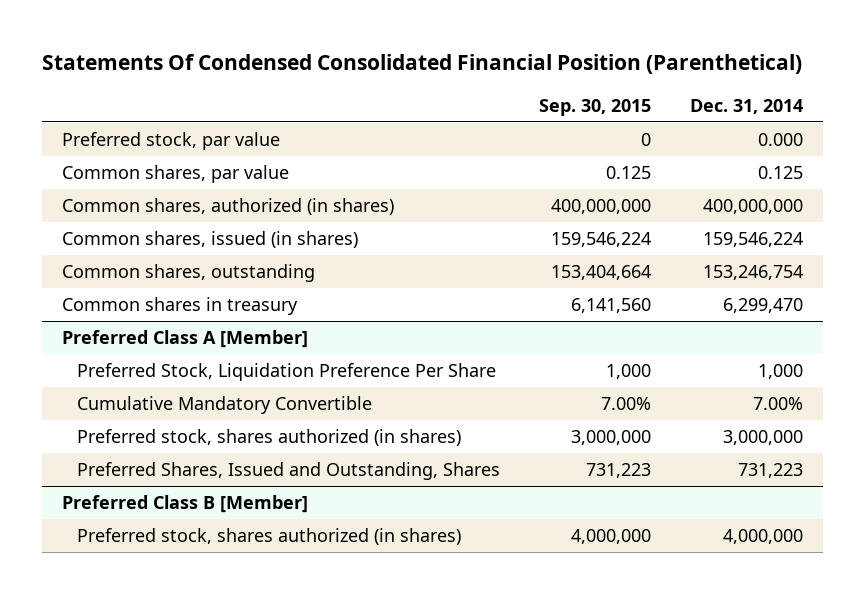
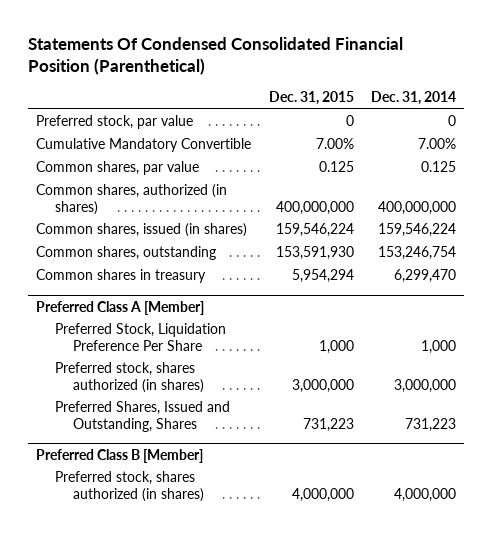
- | Sep. 30, 2015 | Dec. 31, 2014
+ | Dec. 31, 2015 | Dec. 31, 2014
- Preferred stock, par value | 0 | 0.000
+ Preferred stock, par value | 0 | 0
+ Cumulative Mandatory Convertible | 7.00% | 7.00%
@ Preferred Class A [Member]
- Cumulative Mandatory Convertible | 7.00% | 7.00%

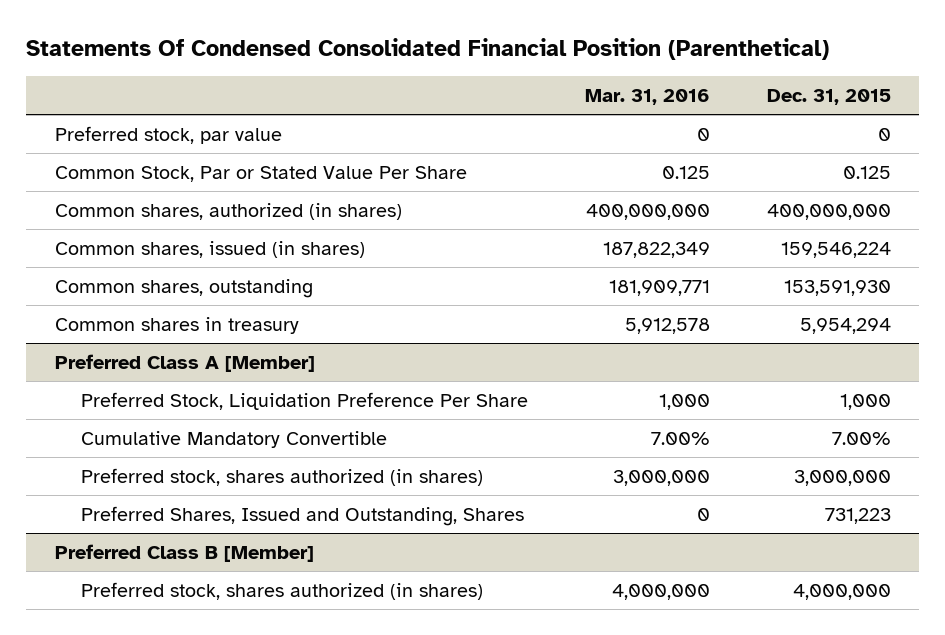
- | Dec. 31, 2015 | Dec. 31, 2014
+ | Mar. 31, 2016 | Dec. 31, 2015
- Cumulative Mandatory Convertible | 7.00% | 7.00%
- Common shares, par value | 0.125 | 0.125
+ Common Stock, Par or Stated Value Per Share | 0.125 | 0.125
@ Preferred Class A [Member]
+ Cumulative Mandatory Convertible | 7.00% | 7.00%

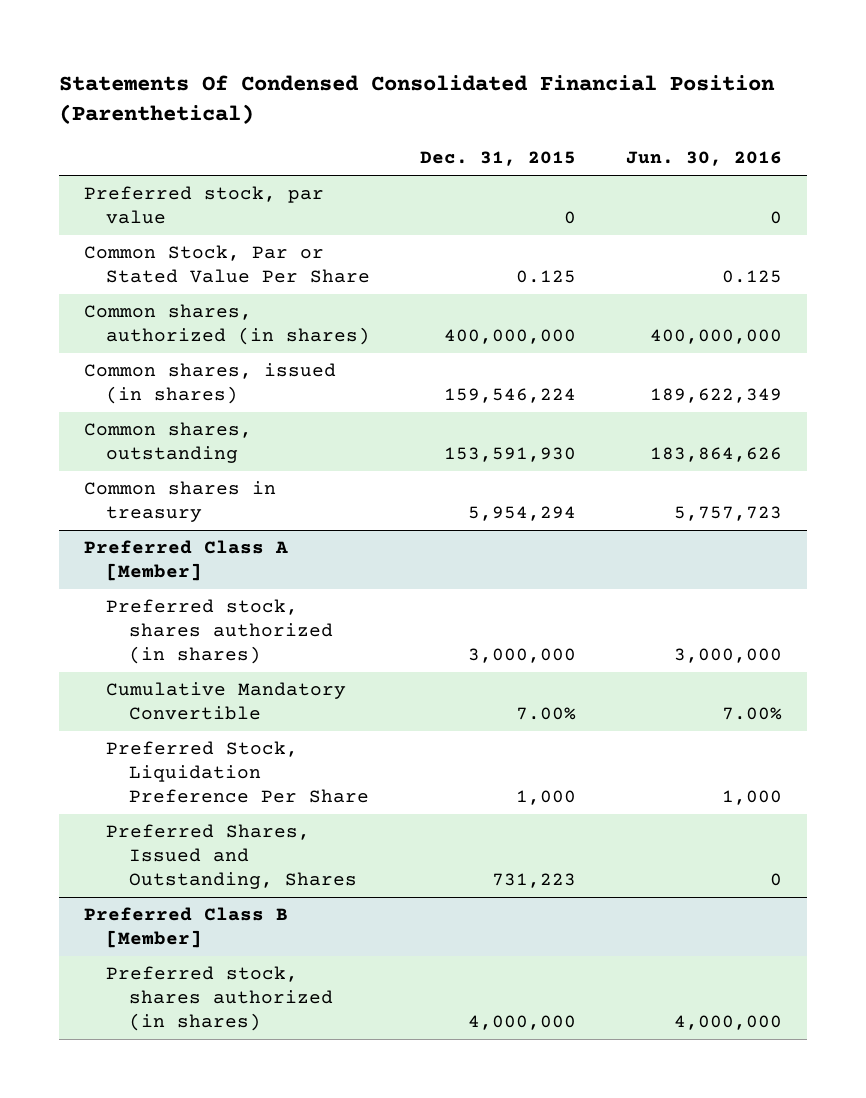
- | Mar. 31, 2016 | Dec. 31, 2015
+ | Dec. 31, 2015 | Jun. 30, 2016
@ Preferred Class A [Member]
moved down: Cumulative Mandatory Convertible | 7.00% | 7.00%
moved down: Preferred Stock, Liquidation Preference Per Share | 1,000 | 1,000

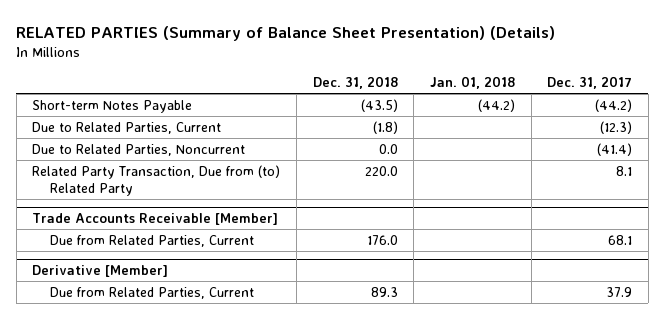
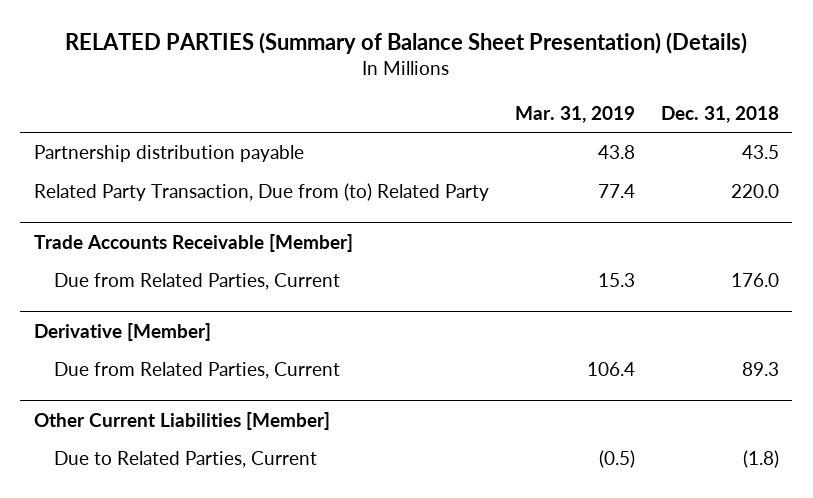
- | Dec. 31, 2018 | Jan. 01, 2018 | Dec. 31, 2017
+ | Mar. 31, 2019 | Dec. 31, 2018
- Short-term Notes Payable | (43.5) | (44.2) | (44.2)
- Due to Related Parties, Current | (1.8) | | (12.3)
- Due to Related Parties, Noncurrent | 0.0 | | (41.4)
+ Partnership distribution payable | 43.8 | 43.5
+ Other Current Liabilities [Member]
+ Due to Related Parties, Current | (0.5) | (1.8)

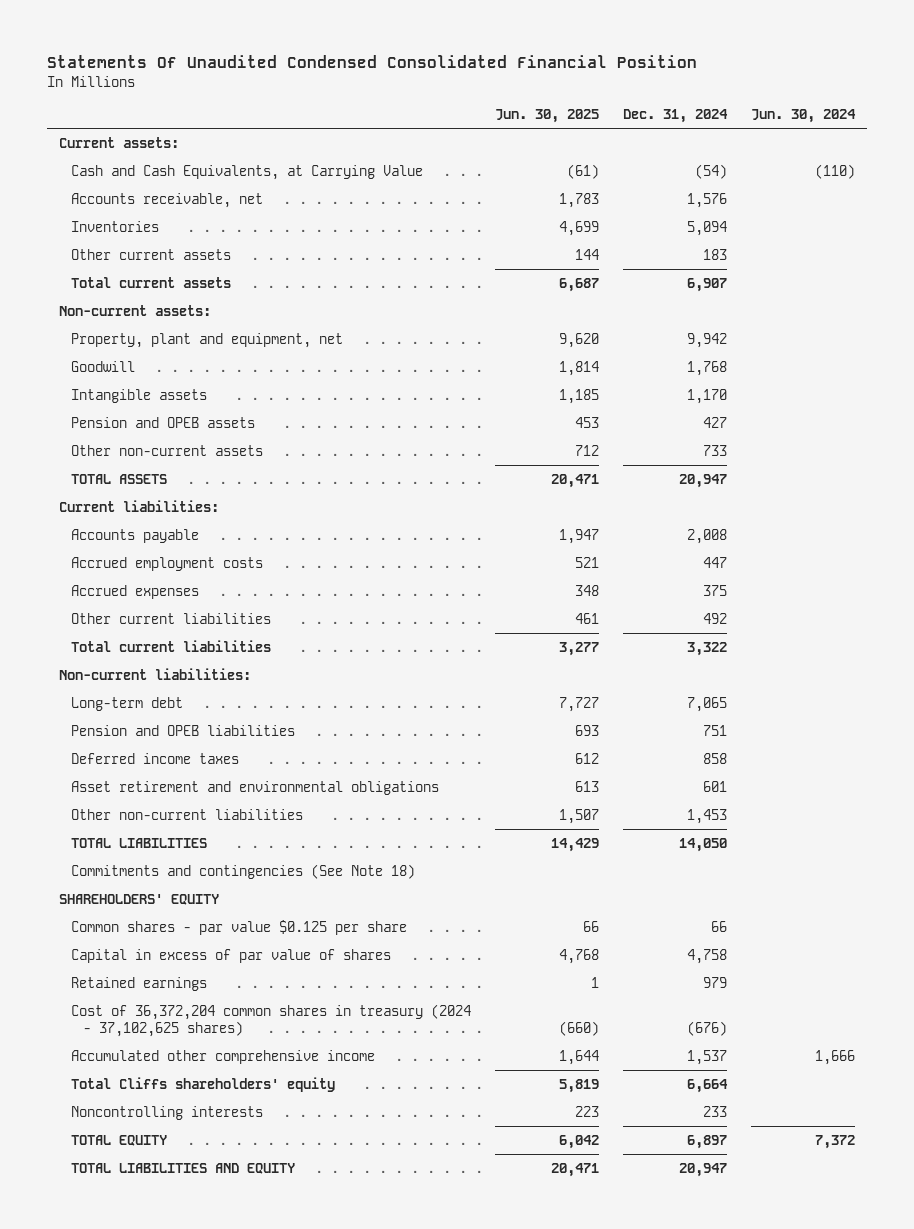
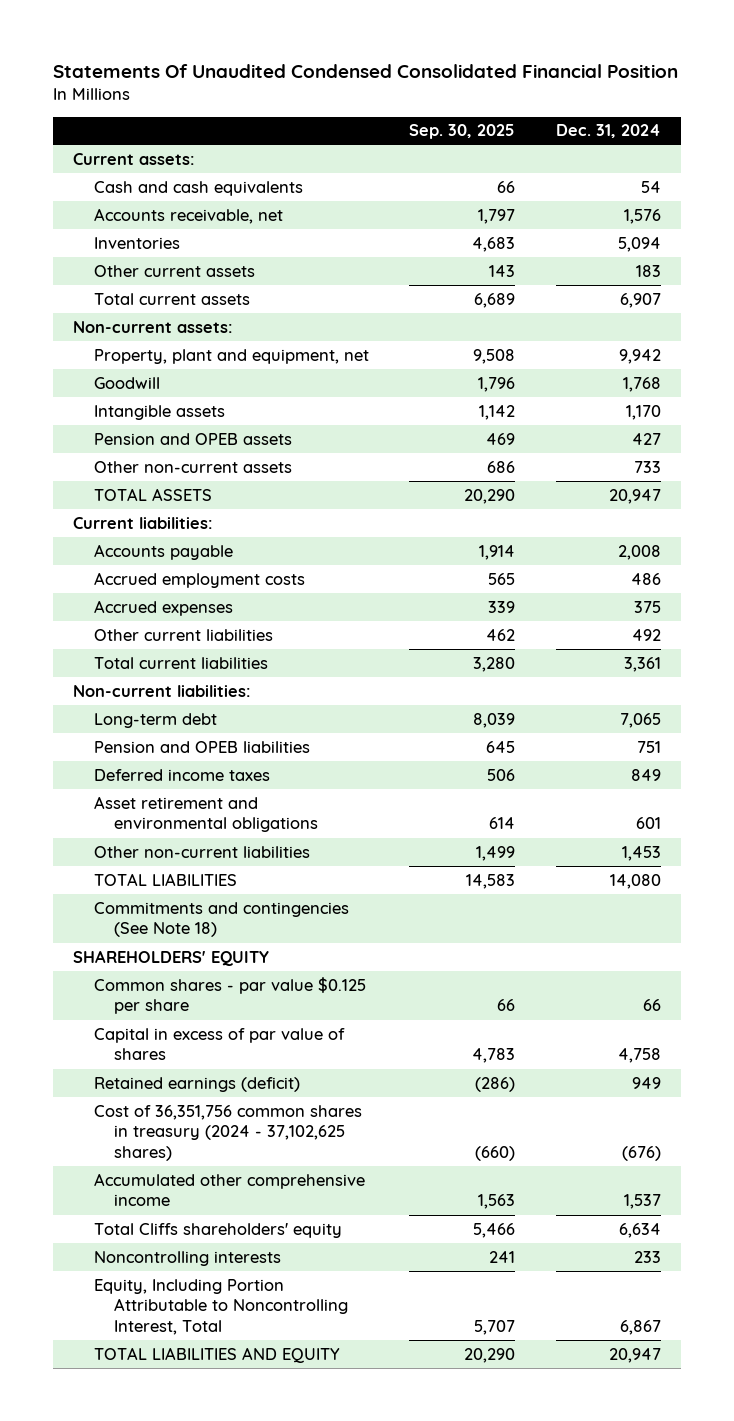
- | Jun. 30, 2025 | Dec. 31, 2024 | Jun. 30, 2024
+ | Sep. 30, 2025 | Dec. 31, 2024
- Cash and Cash Equivalents, at Carrying Value | (61) | (54) | (110)
+ Cash and cash equivalents | 66 | 54
- Accrued employment costs | 521 | 447 |
+ Accrued employment costs | 565 | 486
- Total current liabilities | 3,277 | 3,322 |
+ Total current liabilities | 3,280 | 3,361
- Deferred income taxes | 612 | 858 |
+ Deferred income taxes | 506 | 849
- TOTAL LIABILITIES | 14,429 | 14,050 |
+ TOTAL LIABILITIES | 14,583 | 14,080
- Retained earnings | 1 | 979 |
- Cost of 36,372,204 common shares in treasury (2024 - 37,102,625 shares) | (660) | (676) |
+ Retained earnings (deficit) | (286) | 949
+ Cost of 36,351,756 common shares in treasury (2024 - 37,102,625 shares) | (660) | (676)
- Total Cliffs shareholders' equity | 5,819 | 6,664 |
+ Total Cliffs shareholders' equity | 5,466 | 6,634
- TOTAL EQUITY | 6,042 | 6,897 | 7,372
+ Equity, Including Portion Attributable to Noncontrolling Interest, Total | 5,707 | 6,867

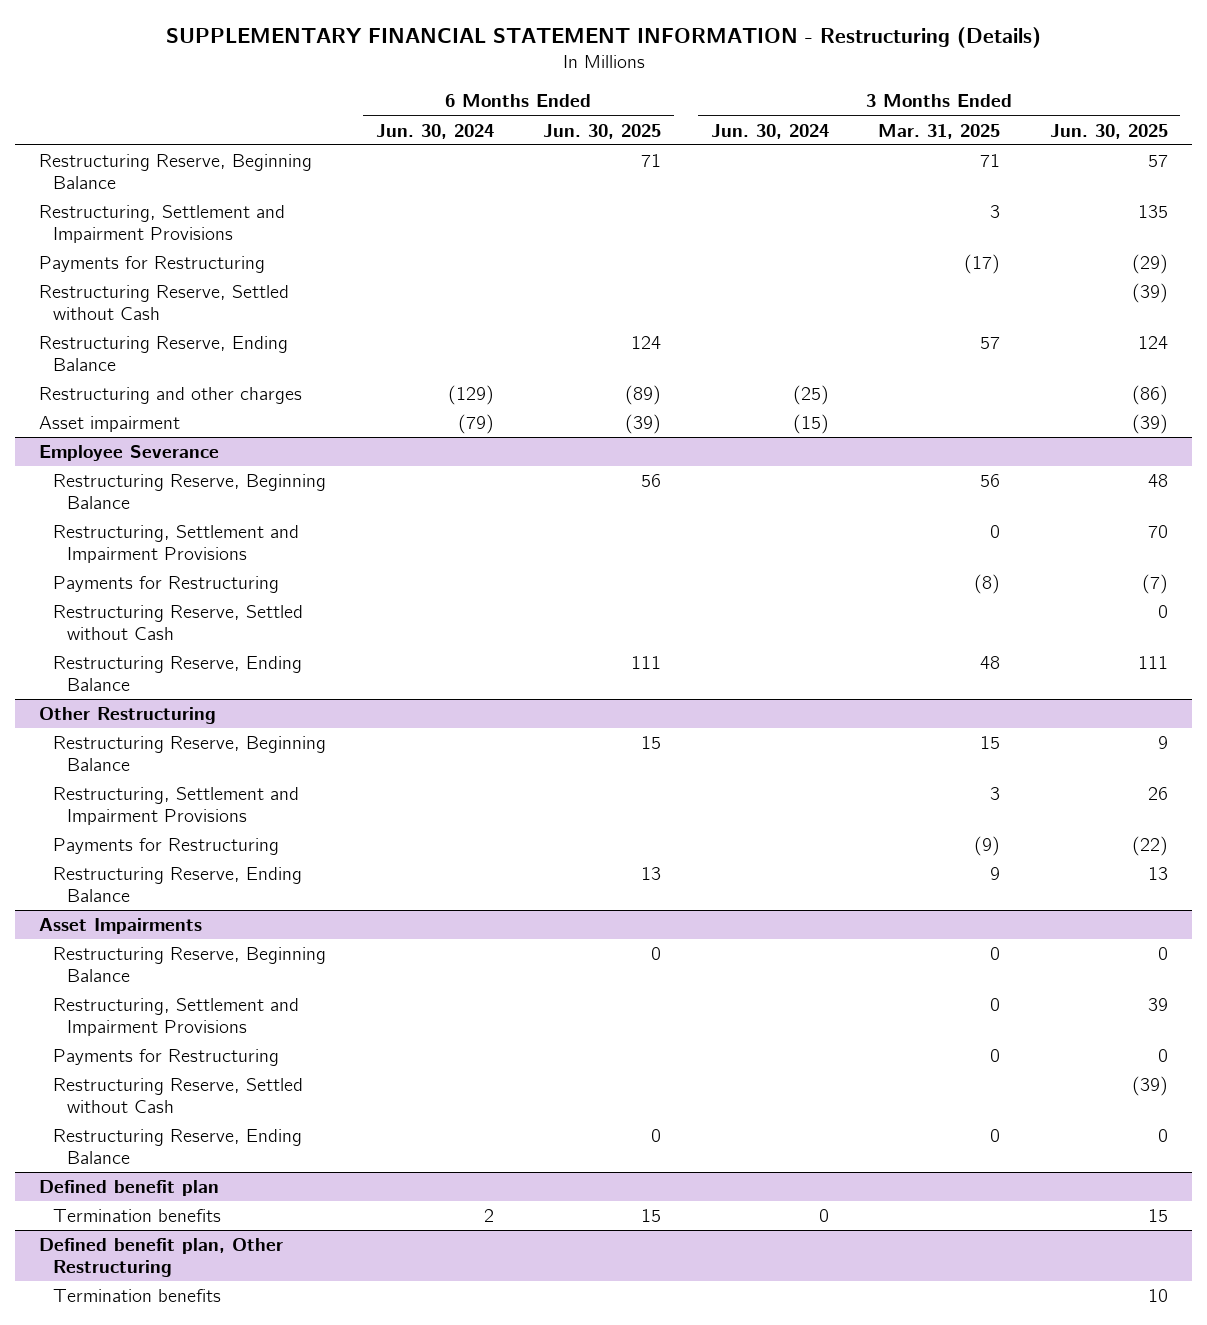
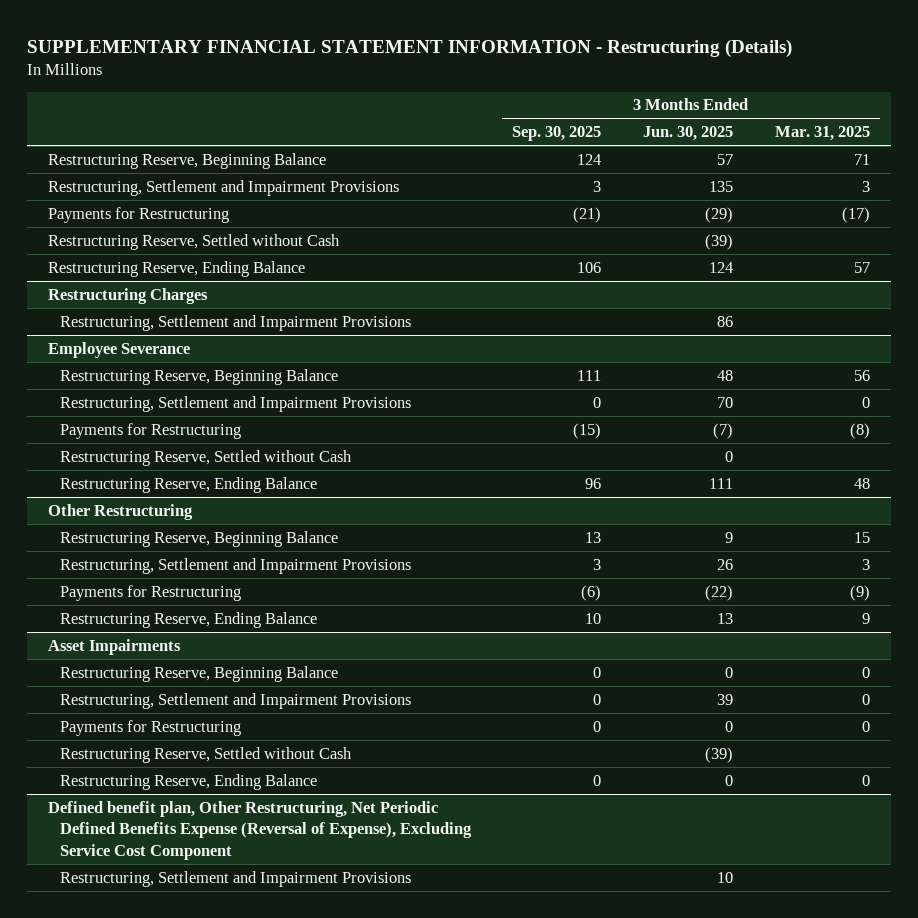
- | 6 Months Ended Jun. 30, 2024 | 6 Months Ended Jun. 30, 2025 | 3 Months Ended Jun. 30, 2024 | 3 Months Ended Mar. 31, 2025 | 3 Months Ended Jun. 30, 2025
+ | 3 Months Ended Sep. 30, 2025 | 3 Months Ended Jun. 30, 2025 | 3 Months Ended Mar. 31, 2025
- Restructuring and other charges | (129) | (89) | (25) | | (86)
- Asset impairment | (79) | (39) | (15) | | (39)
+ Restructuring Charges
+ Restructuring, Settlement and Impairment Provisions | | 86 |
- Defined benefit plan
- Termination benefits | 2 | 15 | 0 | | 15
- Defined benefit plan, Other Restructuring
- Termination benefits | | | | | 10
+ Defined benefit plan, Other Restructuring, Net Periodic Defined Benefits Expense (Reversal of Expense), Excluding Service Cost Component
+ Restructuring, Settlement and Impairment Provisions | | 10 |

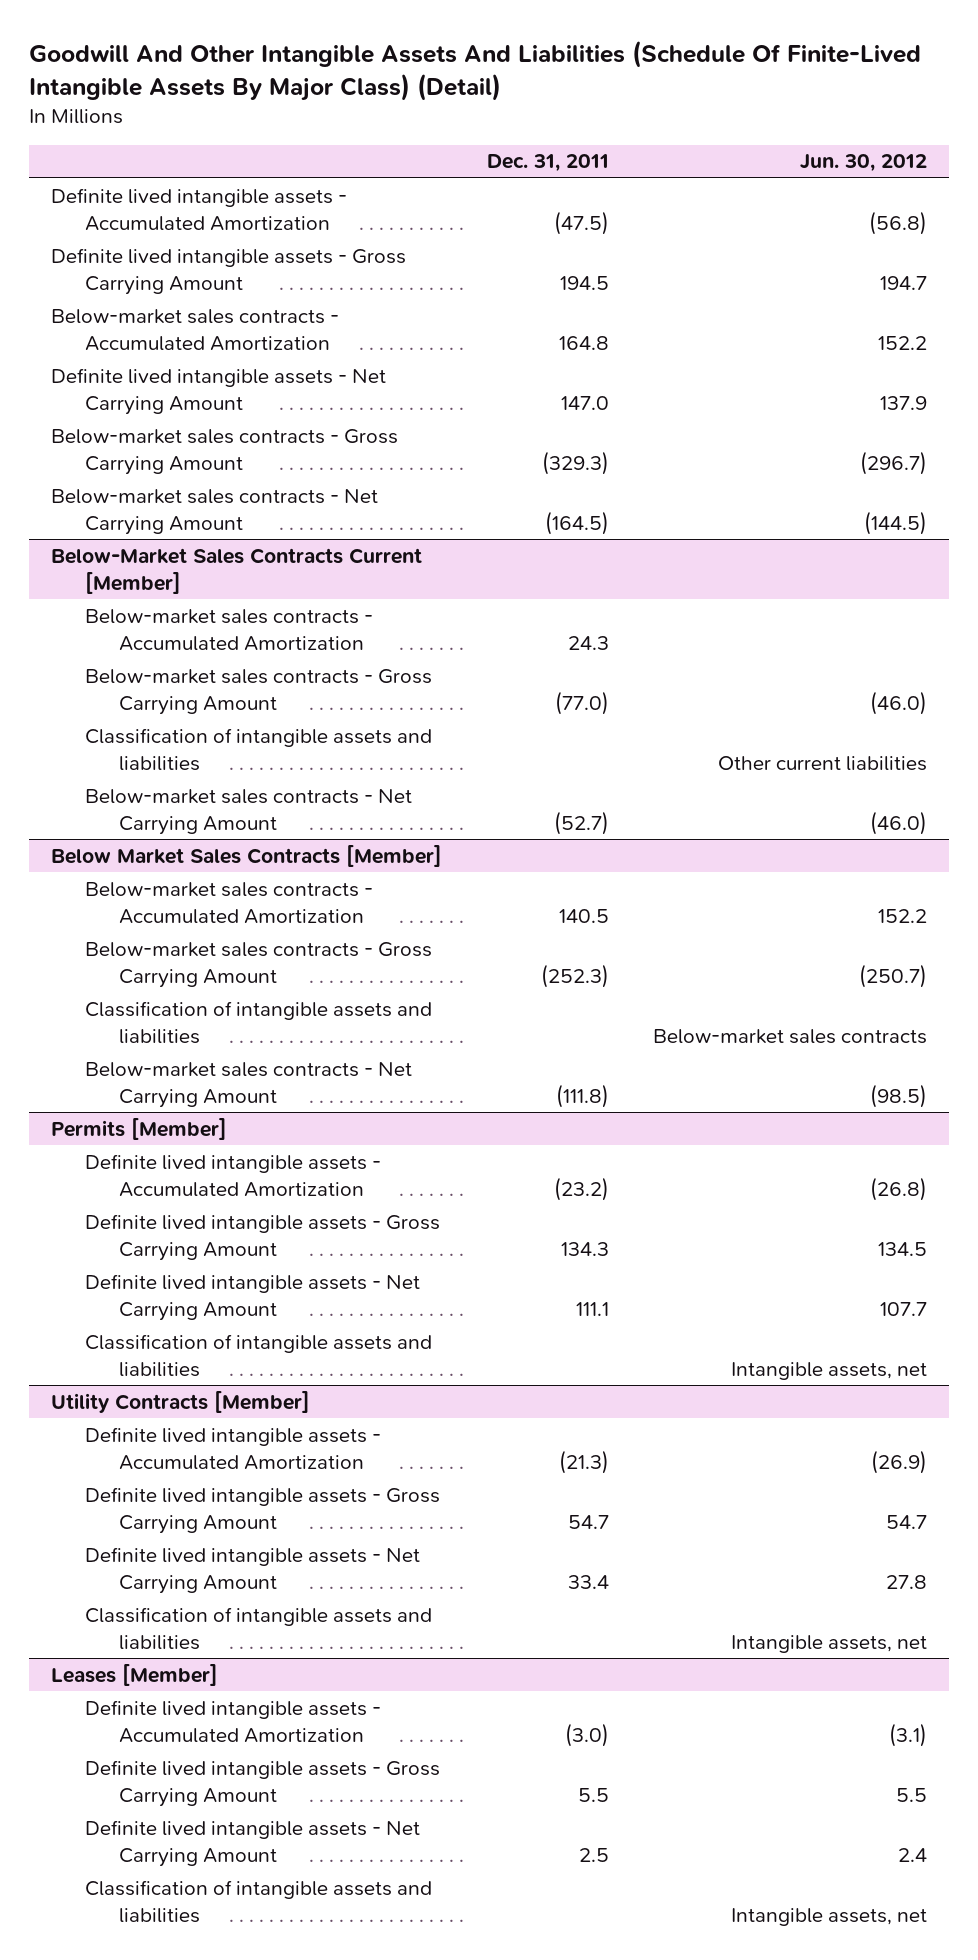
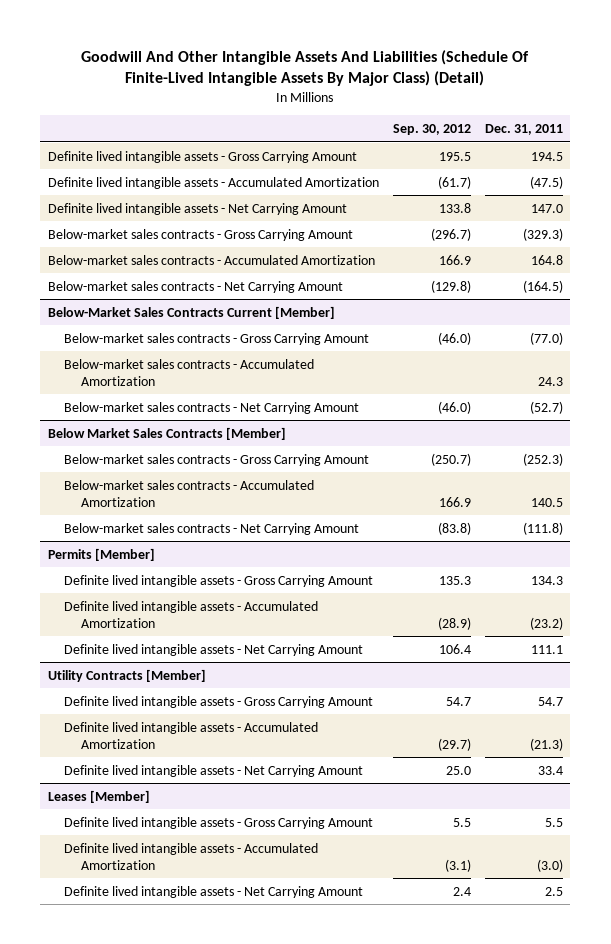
- | Dec. 31, 2011 | Jun. 30, 2012
+ | Sep. 30, 2012 | Dec. 31, 2011
moved down: Definite lived intangible assets - Accumulated Amortization | (61.7) | (47.5)
moved down: Below-market sales contracts - Accumulated Amortization | 166.9 | 164.8
@ Below-Market Sales Contracts Current [Member]
- Classification of intangible assets and liabilities | | Other current liabilities
moved down: Below-market sales contracts - Accumulated Amortization | | 24.3
@ Below Market Sales Contracts [Member]
- Classification of intangible assets and liabilities | | Below-market sales contracts
moved down: Below-market sales contracts - Accumulated Amortization | 166.9 | 140.5
@ Permits [Member]
moved down: Definite lived intangible assets - Accumulated Amortization | (28.9) | (23.2)
- Classification of intangible assets and liabilities | | Intangible assets, net
@ Utility Contracts [Member]
moved down: Definite lived intangible assets - Accumulated Amortization | (29.7) | (21.3)
- Classification of intangible assets and liabilities | | Intangible assets, net
@ Leases [Member]
moved down: Definite lived intangible assets - Accumulated Amortization | (3.1) | (3.0)
- Classification of intangible assets and liabilities | | Intangible assets, net

